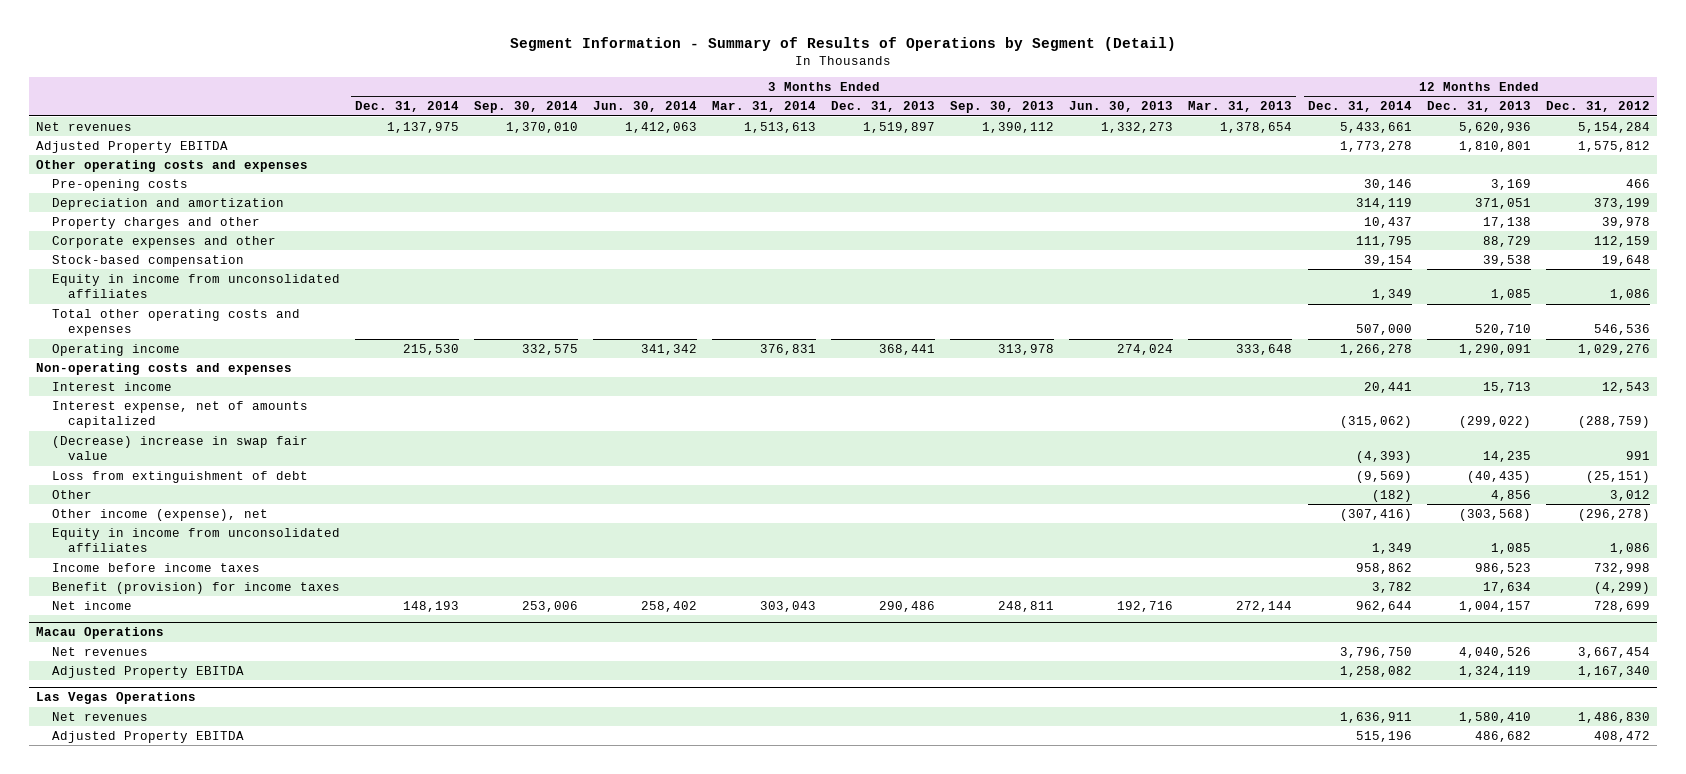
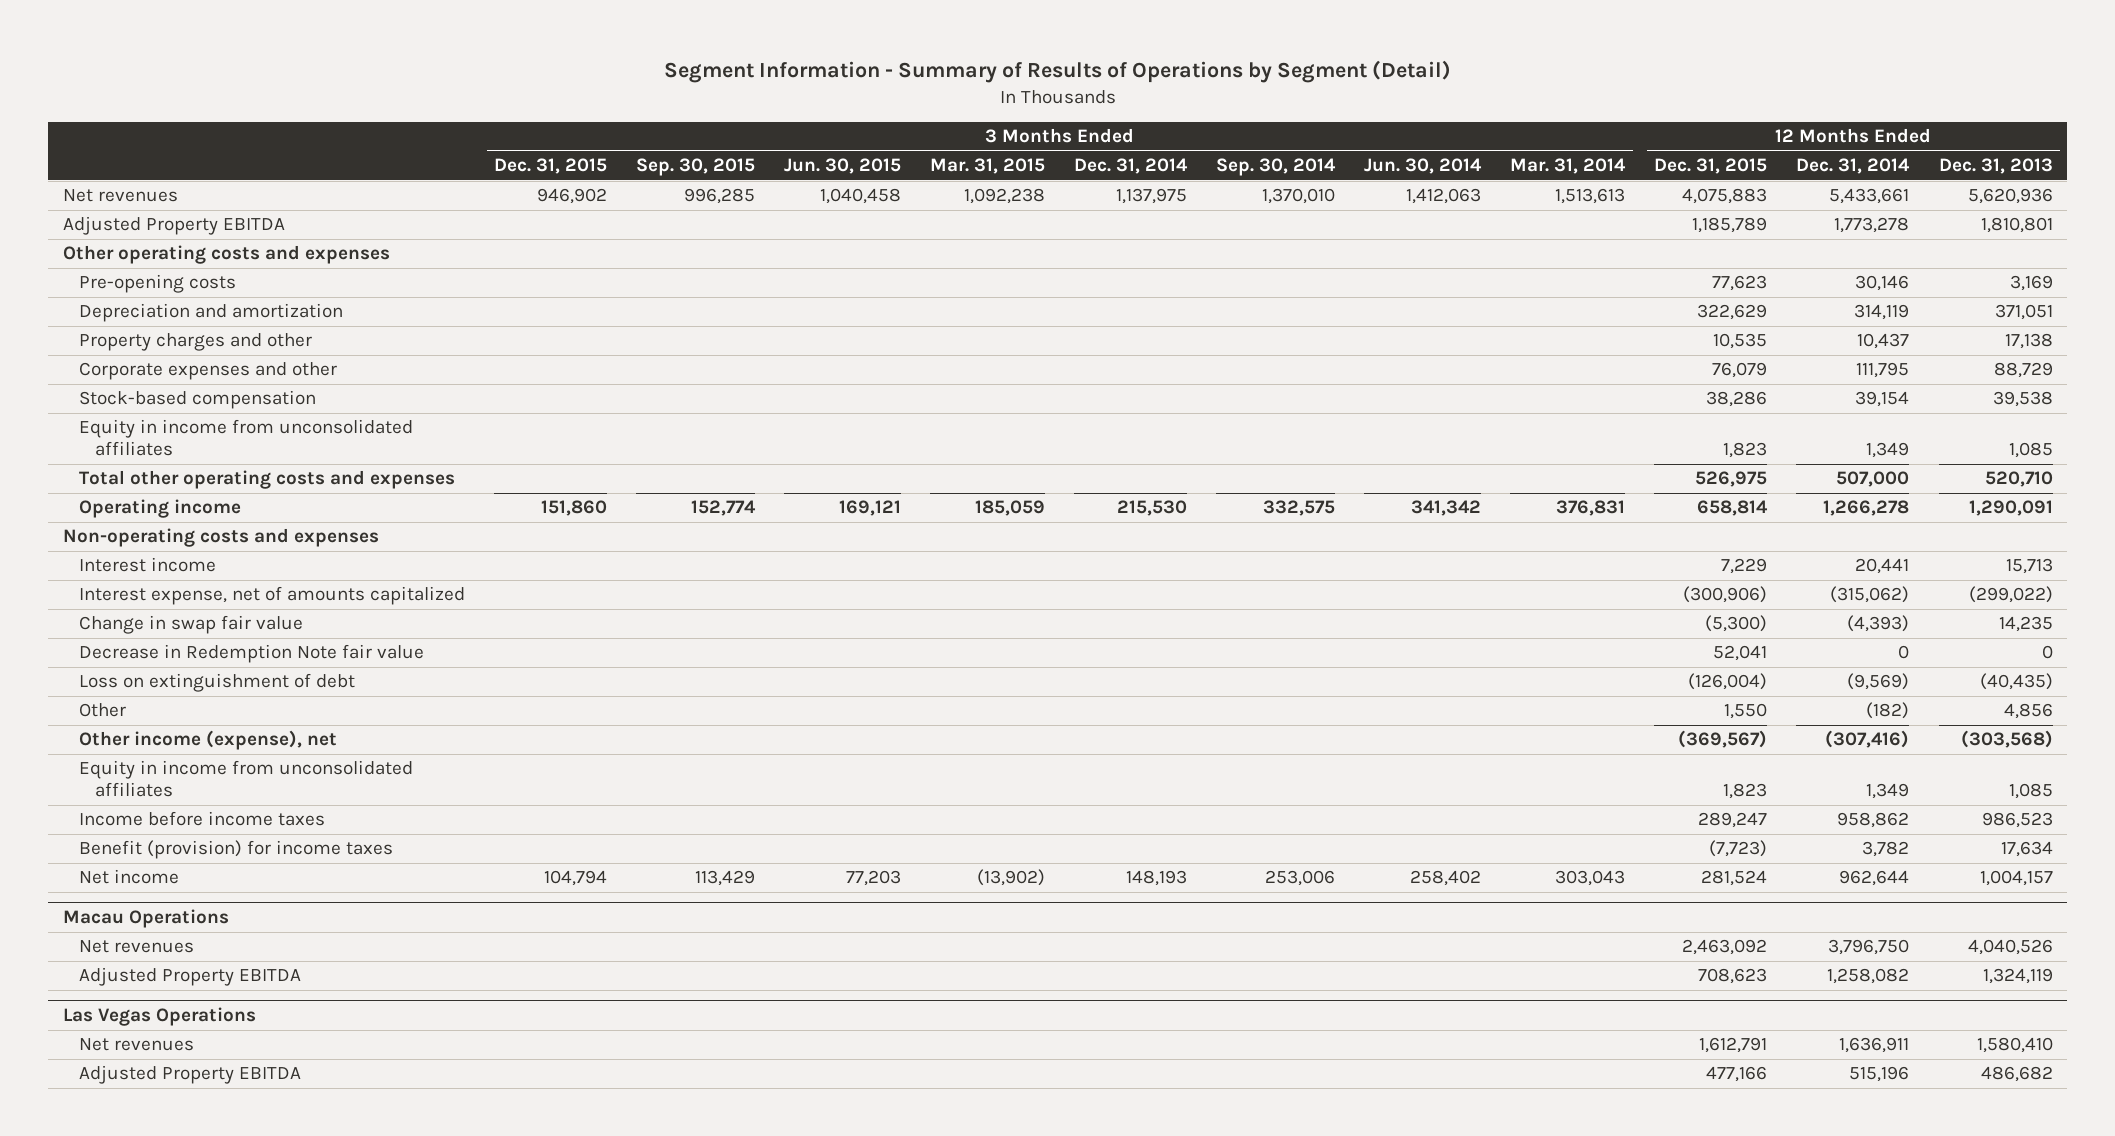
- | 3 Months Ended Dec. 31, 2014 | 3 Months Ended Sep. 30, 2014 | 3 Months Ended Jun. 30, 2014 | 3 Months Ended Mar. 31, 2014 | 3 Months Ended Dec. 31, 2013 | 3 Months Ended Sep. 30, 2013 | 3 Months Ended Jun. 30, 2013 | 3 Months Ended Mar. 31, 2013 | 12 Months Ended Dec. 31, 2014 | 12 Months Ended Dec. 31, 2013 | 12 Months Ended Dec. 31, 2012
+ | 3 Months Ended Dec. 31, 2015 | 3 Months Ended Sep. 30, 2015 | 3 Months Ended Jun. 30, 2015 | 3 Months Ended Mar. 31, 2015 | 3 Months Ended Dec. 31, 2014 | 3 Months Ended Sep. 30, 2014 | 3 Months Ended Jun. 30, 2014 | 3 Months Ended Mar. 31, 2014 | 12 Months Ended Dec. 31, 2015 | 12 Months Ended Dec. 31, 2014 | 12 Months Ended Dec. 31, 2013
- (Decrease) increase in swap fair value | | | | | | | | | (4,393) | 14,235 | 991
- Loss from extinguishment of debt | | | | | | | | | (9,569) | (40,435) | (25,151)
+ Change in swap fair value | | | | | | | | | (5,300) | (4,393) | 14,235
+ Decrease in Redemption Note fair value | | | | | | | | | 52,041 | 0 | 0
+ Loss on extinguishment of debt | | | | | | | | | (126,004) | (9,569) | (40,435)

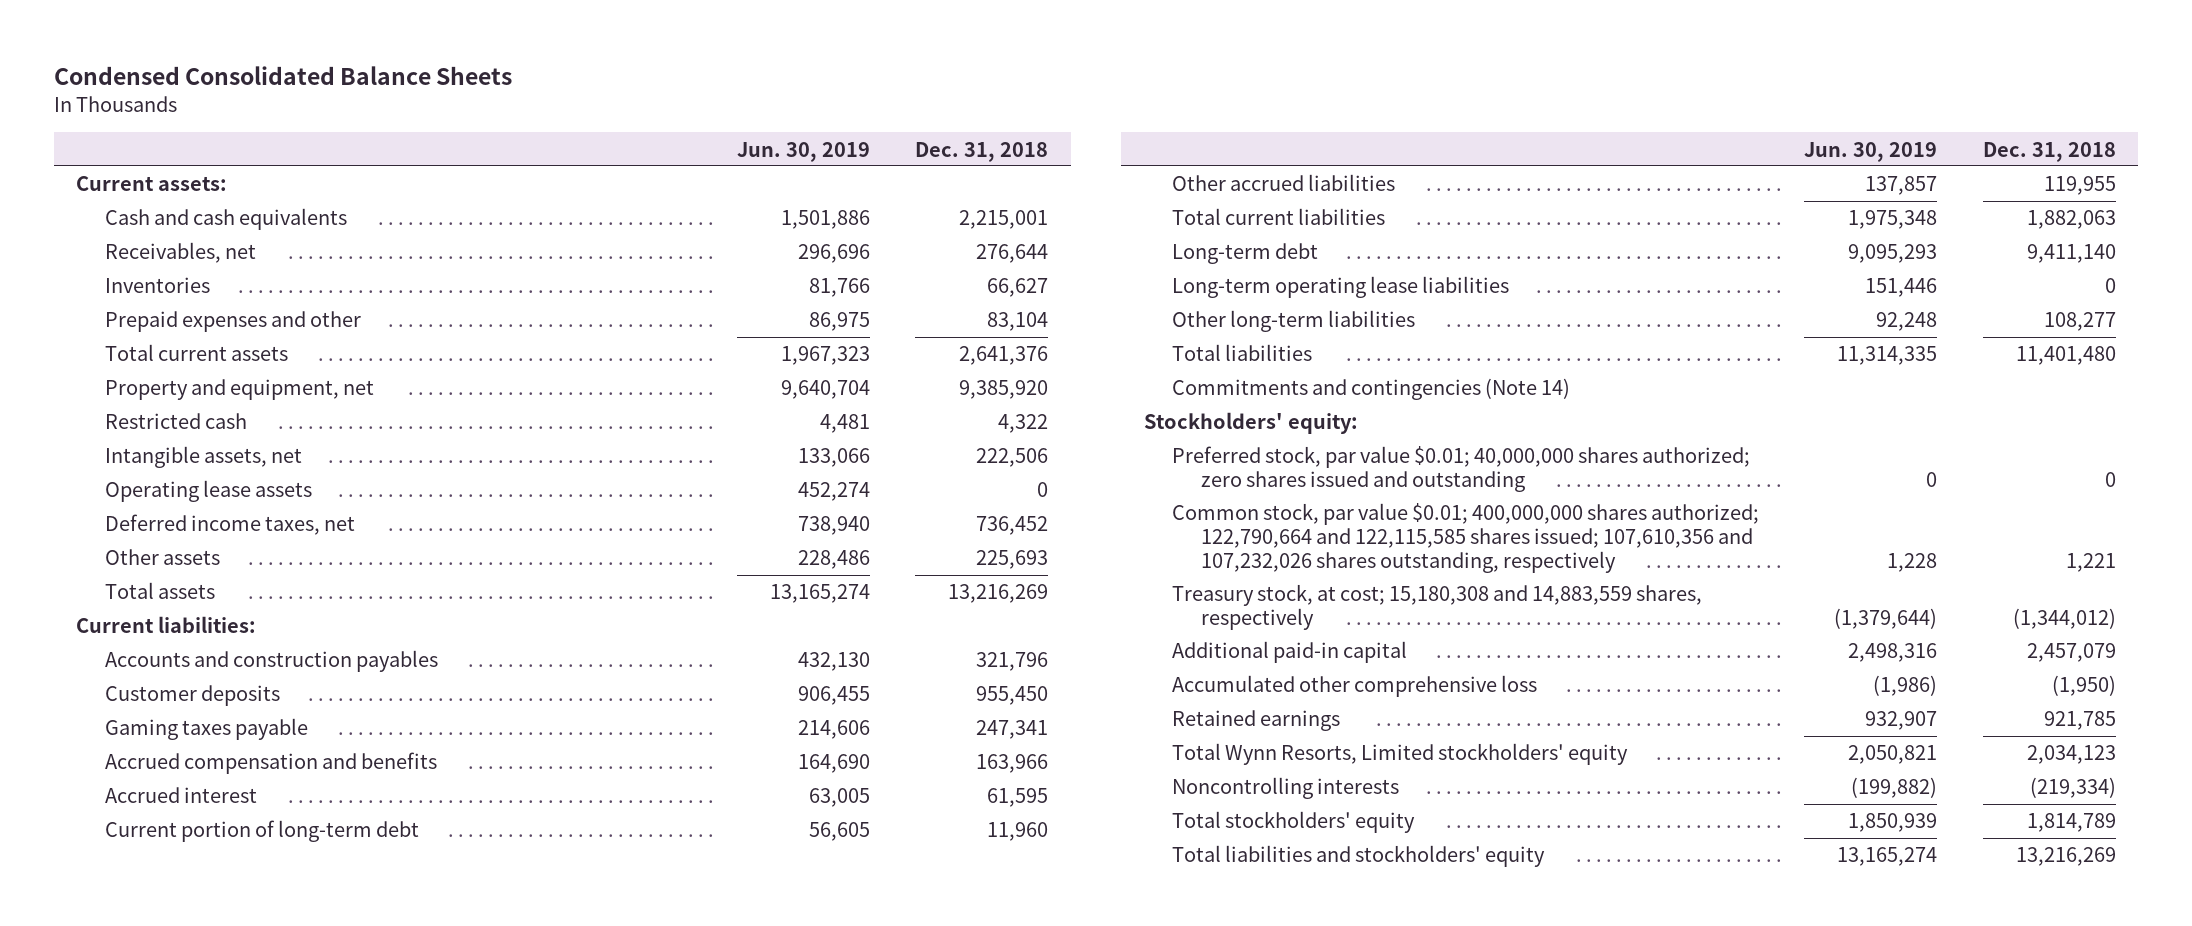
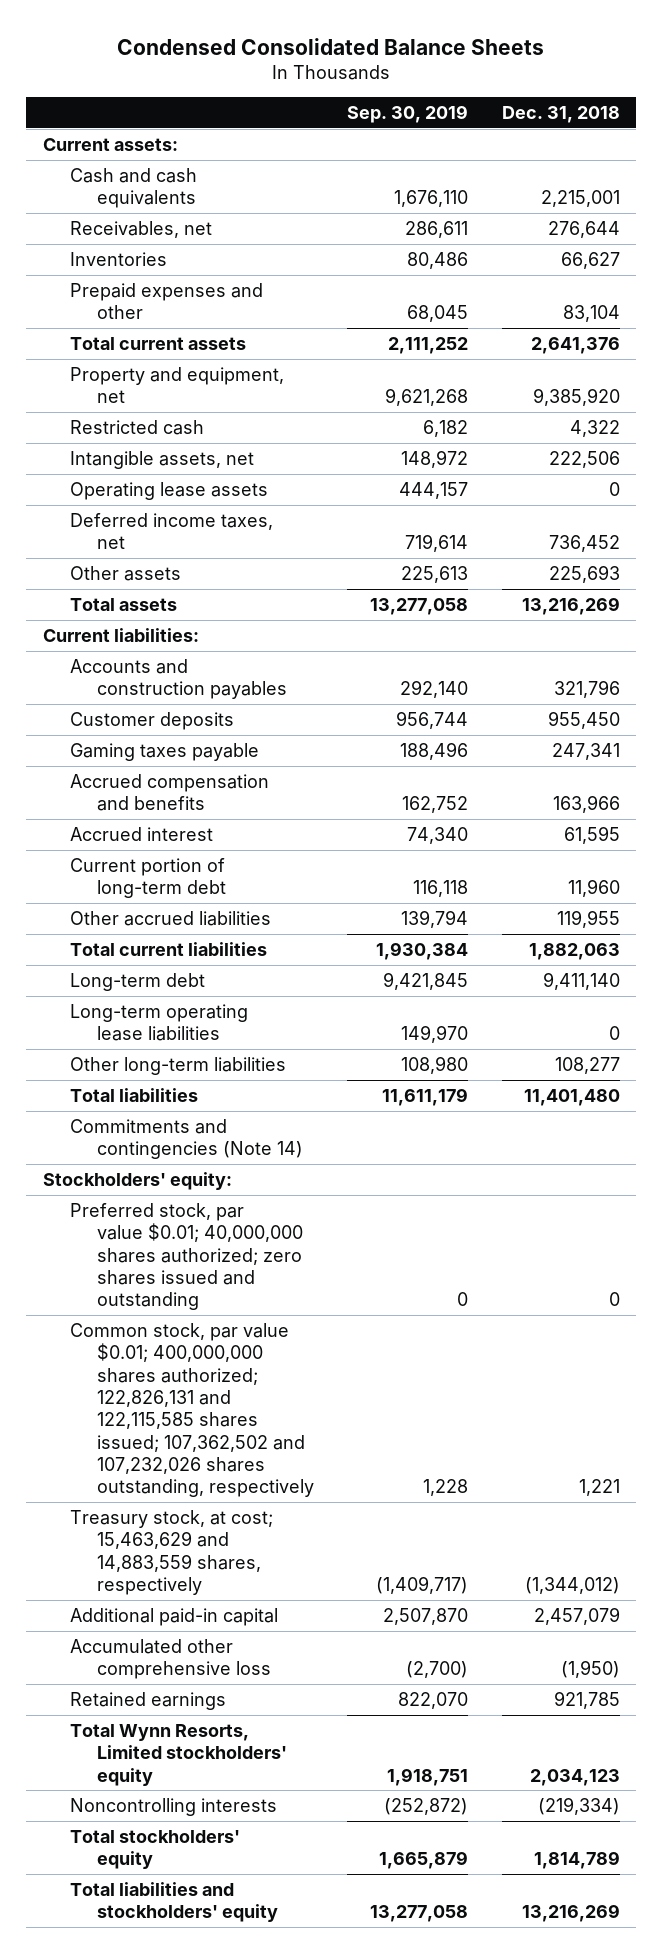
- | Jun. 30, 2019 | Dec. 31, 2018
+ | Sep. 30, 2019 | Dec. 31, 2018
- Common stock, par value $0.01; 400,000,000 shares authorized; 122,790,664 and 122,115,585 shares issued; 107,610,356 and 107,232,026 shares outstanding, respectively | 1,228 | 1,221
- Treasury stock, at cost; 15,180,308 and 14,883,559 shares, respectively | (1,379,644) | (1,344,012)
+ Common stock, par value $0.01; 400,000,000 shares authorized; 122,826,131 and 122,115,585 shares issued; 107,362,502 and 107,232,026 shares outstanding, respectively | 1,228 | 1,221
+ Treasury stock, at cost; 15,463,629 and 14,883,559 shares, respectively | (1,409,717) | (1,344,012)

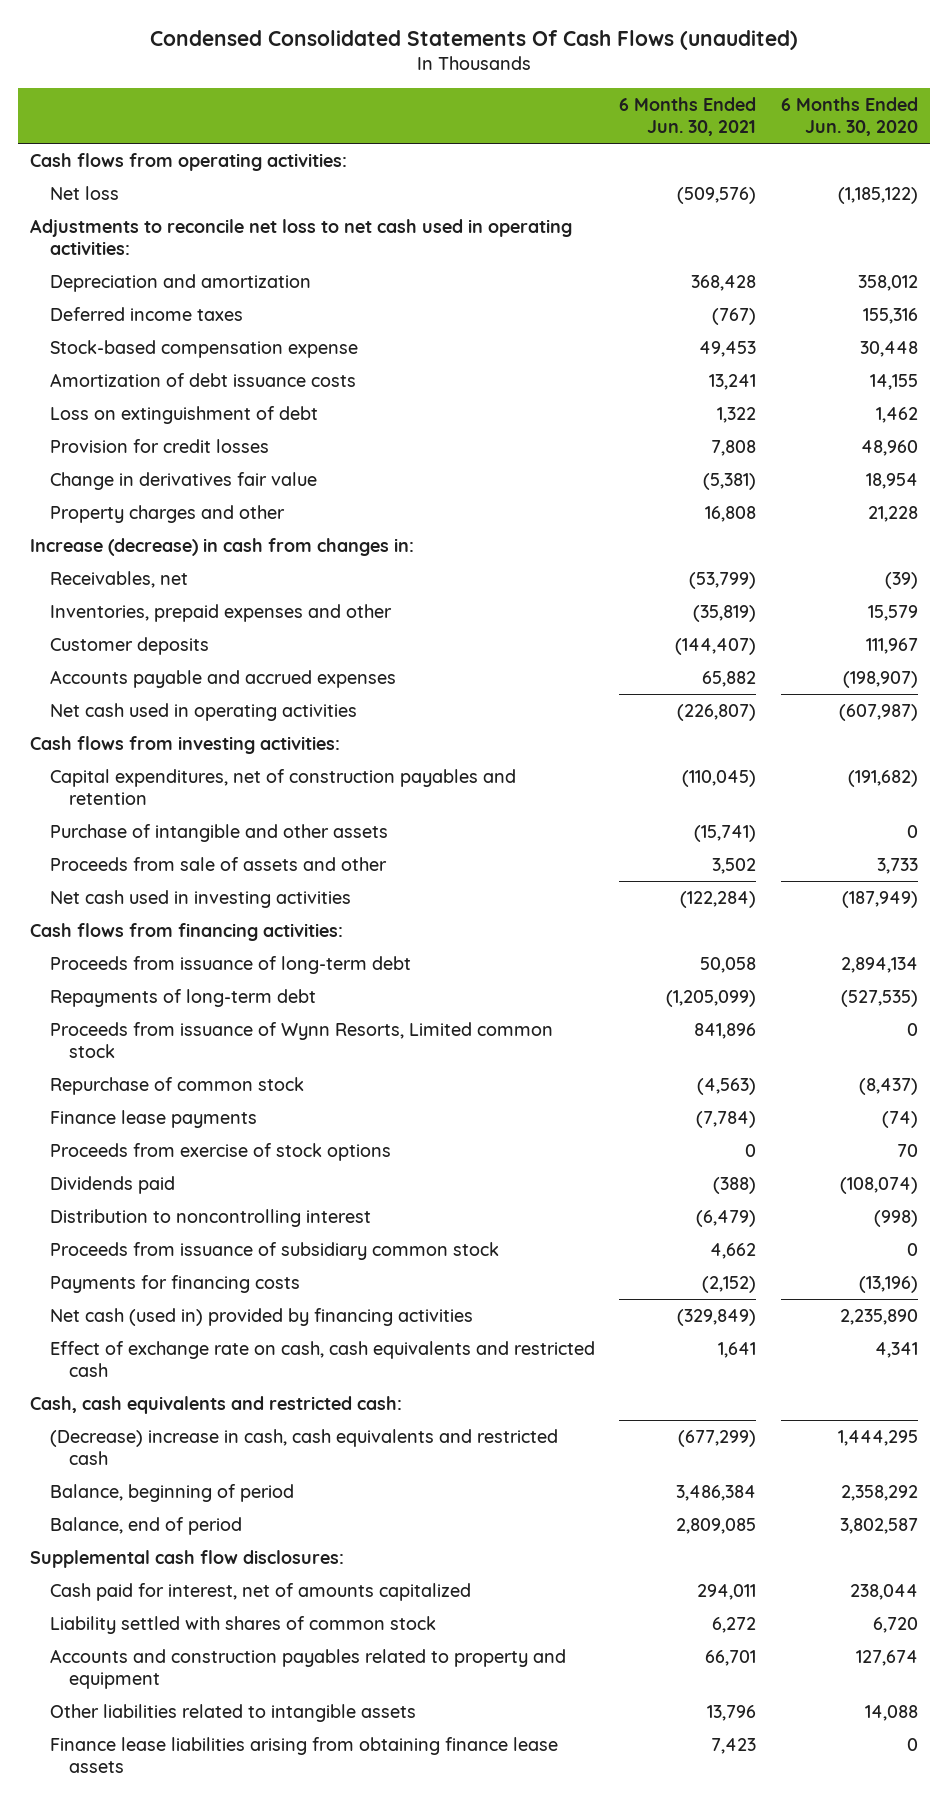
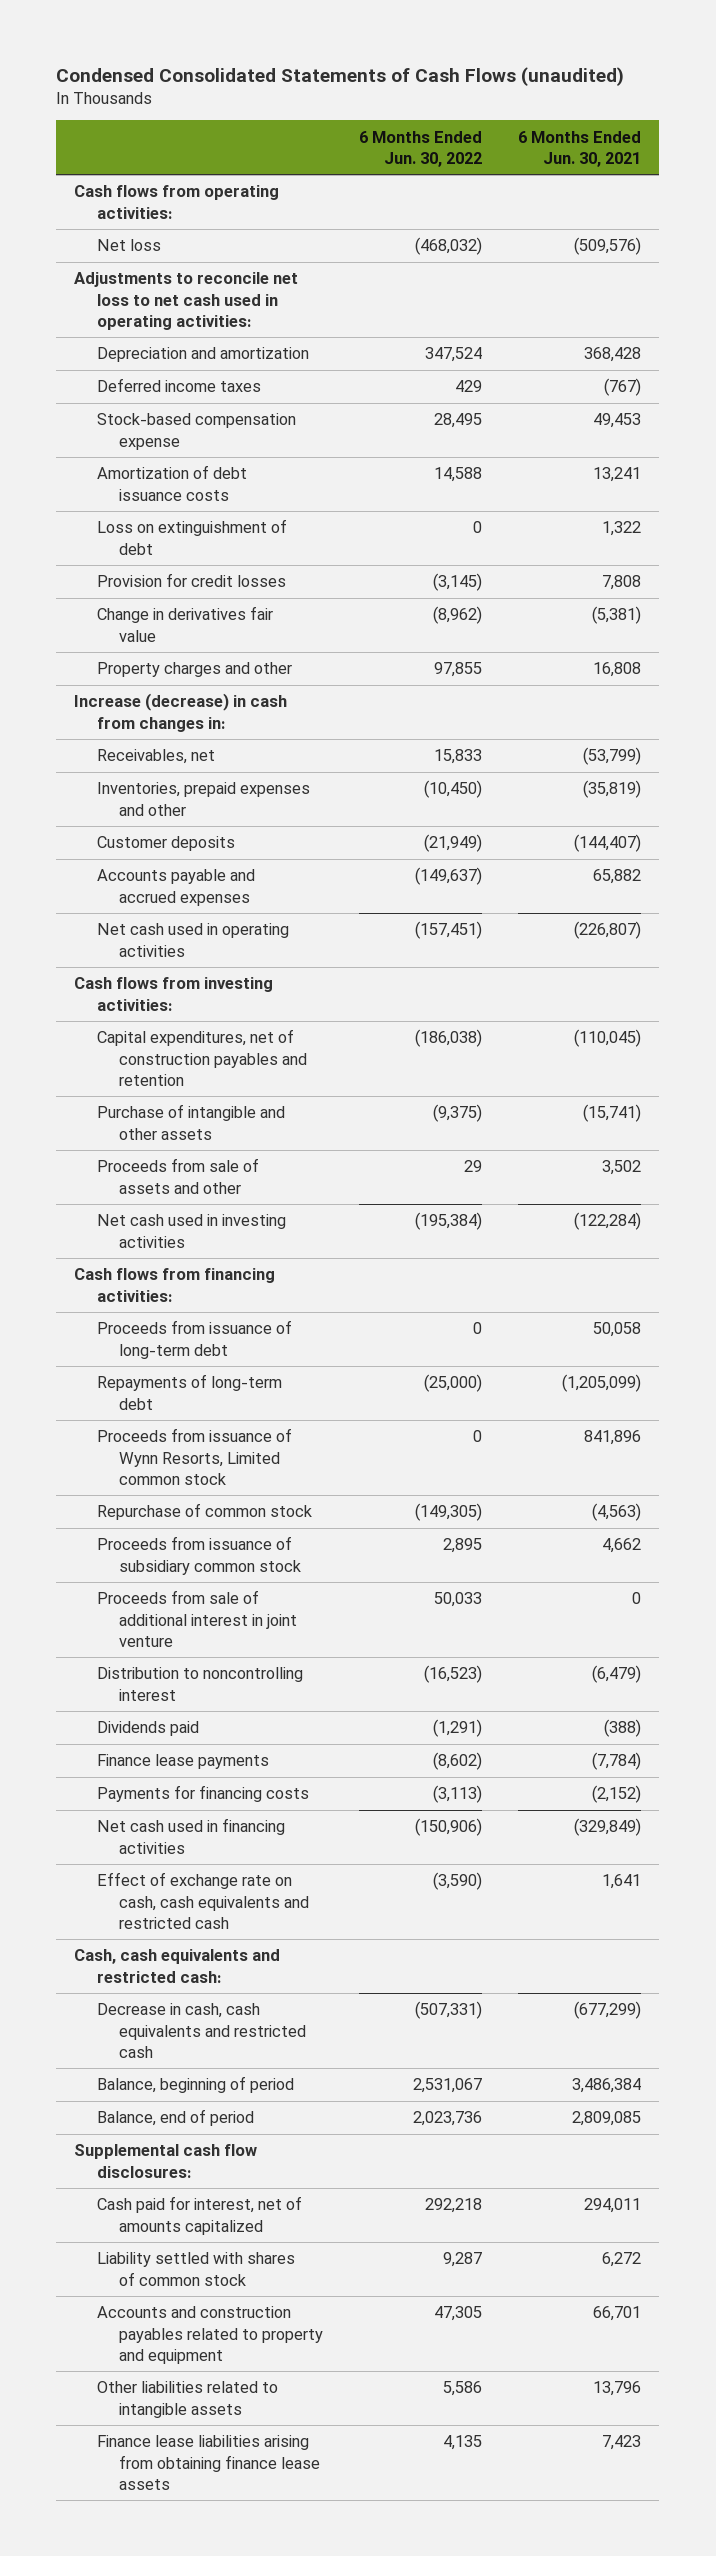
- Condensed Consolidated Statements Of Cash Flows (unaudited)
+ Condensed Consolidated Statements of Cash Flows (unaudited)
- | 6 Months Ended Jun. 30, 2021 | 6 Months Ended Jun. 30, 2020
+ | 6 Months Ended Jun. 30, 2022 | 6 Months Ended Jun. 30, 2021
- Proceeds from exercise of stock options | 0 | 70
+ Proceeds from sale of additional interest in joint venture | 50,033 | 0
moved down: Distribution to noncontrolling interest | (16,523) | (6,479)
moved down: Dividends paid | (1,291) | (388)
moved down: Finance lease payments | (8,602) | (7,784)
- Net cash (used in) provided by financing activities | (329,849) | 2,235,890
+ Net cash used in financing activities | (150,906) | (329,849)
- (Decrease) increase in cash, cash equivalents and restricted cash | (677,299) | 1,444,295
+ Decrease in cash, cash equivalents and restricted cash | (507,331) | (677,299)

